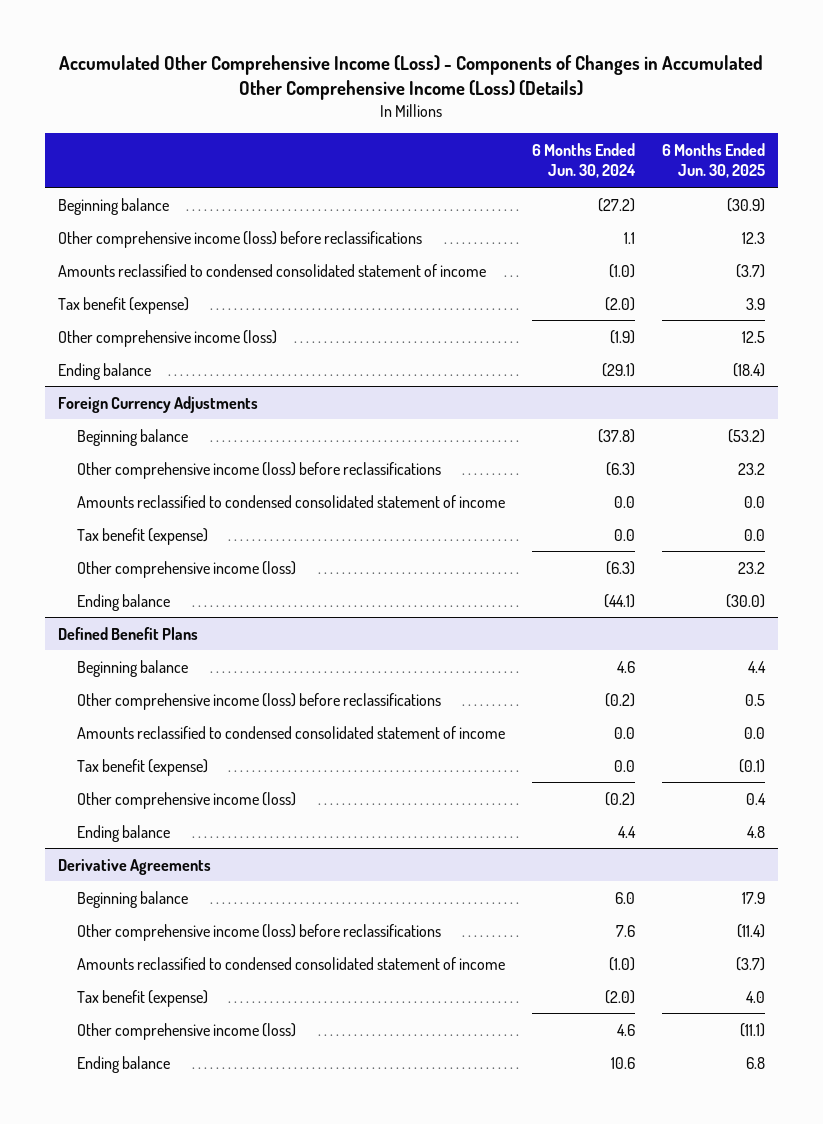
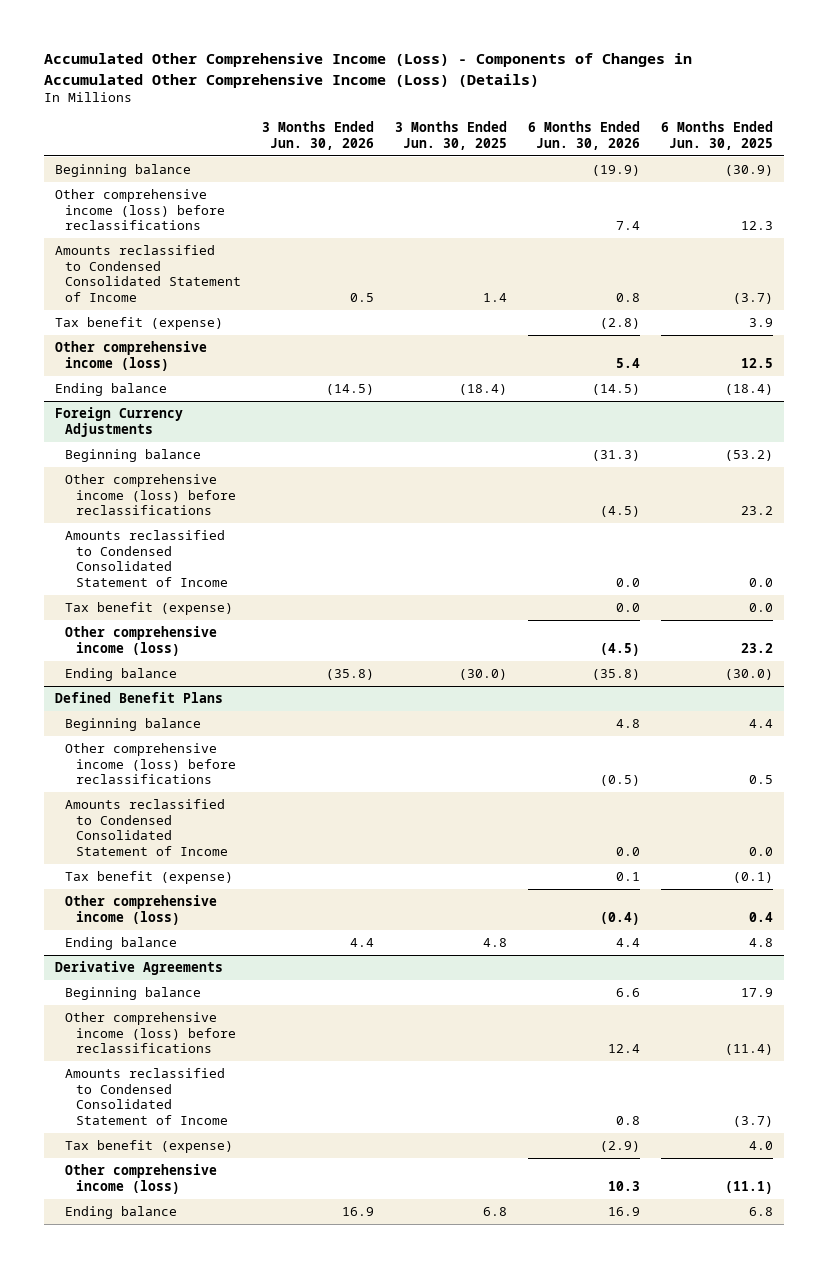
- | 6 Months Ended Jun. 30, 2024 | 6 Months Ended Jun. 30, 2025
+ | 3 Months Ended Jun. 30, 2026 | 3 Months Ended Jun. 30, 2025 | 6 Months Ended Jun. 30, 2026 | 6 Months Ended Jun. 30, 2025
- Amounts reclassified to condensed consolidated statement of income | (1.0) | (3.7)
+ Amounts reclassified to Condensed Consolidated Statement of Income | 0.5 | 1.4 | 0.8 | (3.7)
@ Foreign Currency Adjustments
- Amounts reclassified to condensed consolidated statement of income | 0.0 | 0.0
+ Amounts reclassified to Condensed Consolidated Statement of Income | | | 0.0 | 0.0
@ Defined Benefit Plans
- Amounts reclassified to condensed consolidated statement of income | 0.0 | 0.0
+ Amounts reclassified to Condensed Consolidated Statement of Income | | | 0.0 | 0.0
@ Derivative Agreements
- Amounts reclassified to condensed consolidated statement of income | (1.0) | (3.7)
+ Amounts reclassified to Condensed Consolidated Statement of Income | | | 0.8 | (3.7)

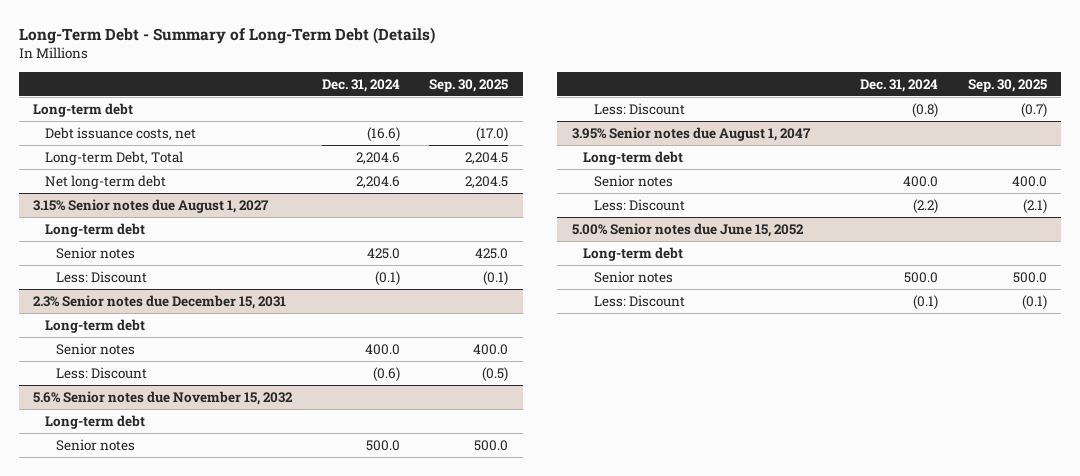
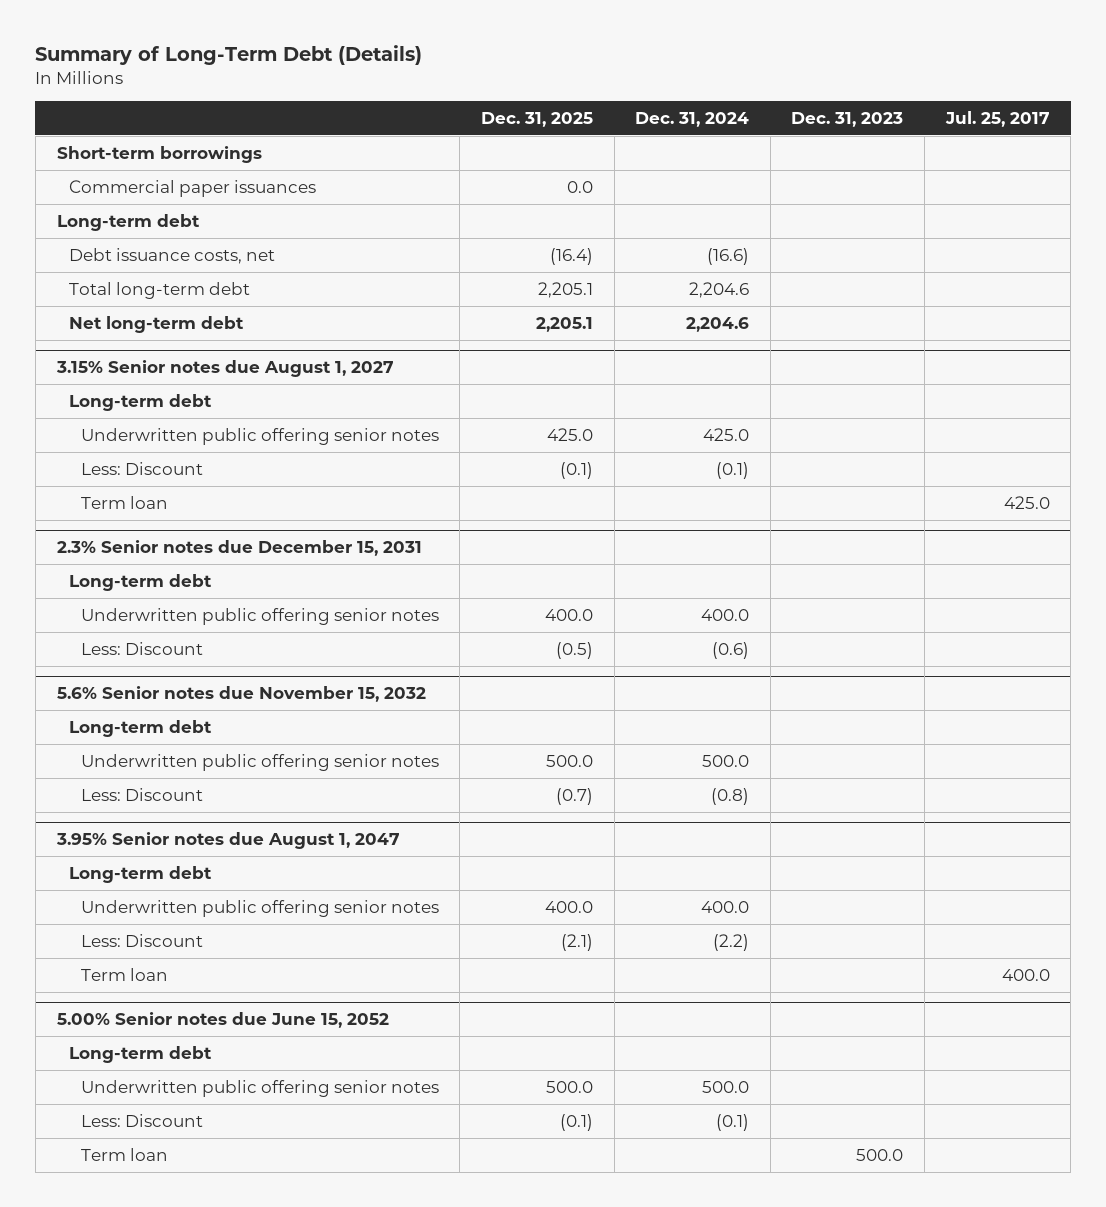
- Long-Term Debt - Summary of Long-Term Debt (Details)
+ Summary of Long-Term Debt (Details)
- | Dec. 31, 2024 | Sep. 30, 2025
+ | Dec. 31, 2025 | Dec. 31, 2024 | Dec. 31, 2023 | Jul. 25, 2017
+ Short-term borrowings
+ Commercial paper issuances | 0.0 | | |
- Long-term Debt, Total | 2,204.6 | 2,204.5
+ Total long-term debt | 2,205.1 | 2,204.6 | |
@ 3.15% Senior notes due August 1, 2027
- Senior notes | 425.0 | 425.0
+ Underwritten public offering senior notes | 425.0 | 425.0 | |
+ Term loan | | | | 425.0
@ 2.3% Senior notes due December 15, 2031
- Senior notes | 400.0 | 400.0
+ Underwritten public offering senior notes | 400.0 | 400.0 | |
@ 5.6% Senior notes due November 15, 2032
- Senior notes | 500.0 | 500.0
+ Underwritten public offering senior notes | 500.0 | 500.0 | |
@ 3.95% Senior notes due August 1, 2047
- Senior notes | 400.0 | 400.0
+ Underwritten public offering senior notes | 400.0 | 400.0 | |
+ Term loan | | | | 400.0
@ 5.00% Senior notes due June 15, 2052
- Senior notes | 500.0 | 500.0
+ Underwritten public offering senior notes | 500.0 | 500.0 | |
+ Term loan | | | 500.0 |

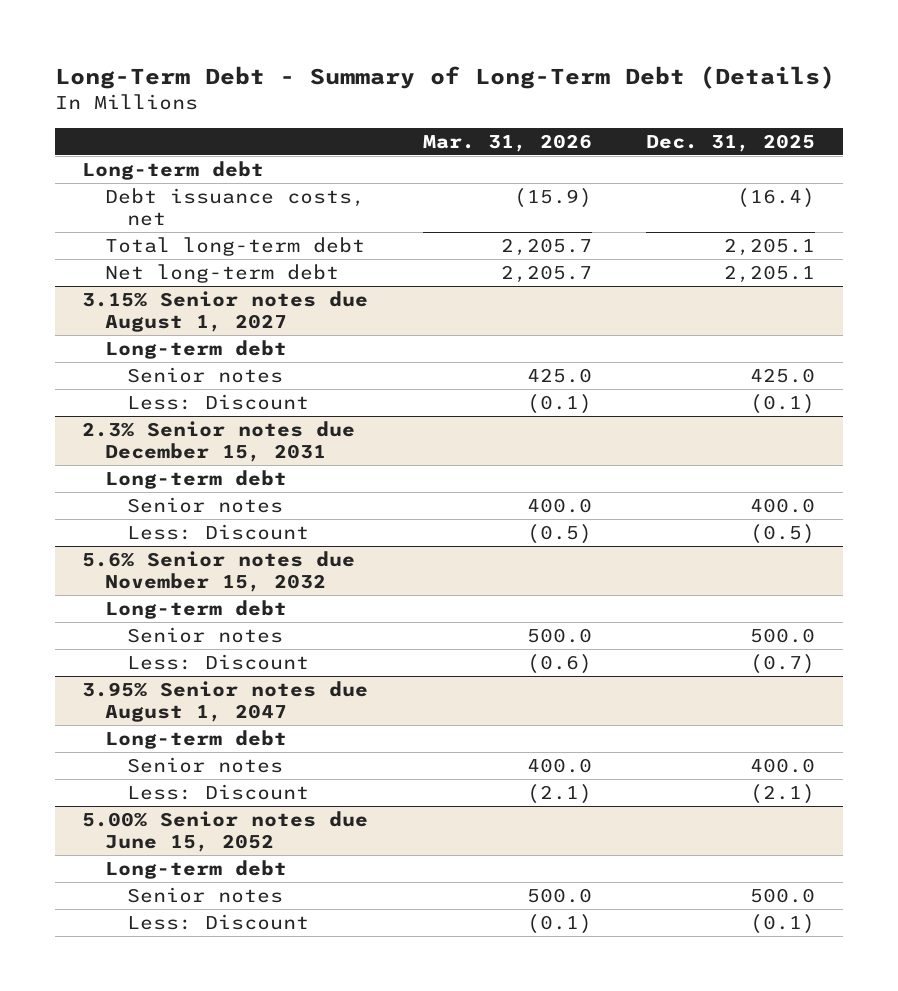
- Summary of Long-Term Debt (Details)
+ Long-Term Debt - Summary of Long-Term Debt (Details)
- | Dec. 31, 2025 | Dec. 31, 2024 | Dec. 31, 2023 | Jul. 25, 2017
+ | Mar. 31, 2026 | Dec. 31, 2025
- Short-term borrowings
- Commercial paper issuances | 0.0 | | |
@ 3.15% Senior notes due August 1, 2027
- Underwritten public offering senior notes | 425.0 | 425.0 | |
+ Senior notes | 425.0 | 425.0
- Term loan | | | | 425.0
@ 2.3% Senior notes due December 15, 2031
- Underwritten public offering senior notes | 400.0 | 400.0 | |
+ Senior notes | 400.0 | 400.0
@ 5.6% Senior notes due November 15, 2032
- Underwritten public offering senior notes | 500.0 | 500.0 | |
+ Senior notes | 500.0 | 500.0
@ 3.95% Senior notes due August 1, 2047
- Underwritten public offering senior notes | 400.0 | 400.0 | |
+ Senior notes | 400.0 | 400.0
- Term loan | | | | 400.0
@ 5.00% Senior notes due June 15, 2052
- Underwritten public offering senior notes | 500.0 | 500.0 | |
+ Senior notes | 500.0 | 500.0
- Term loan | | | 500.0 |

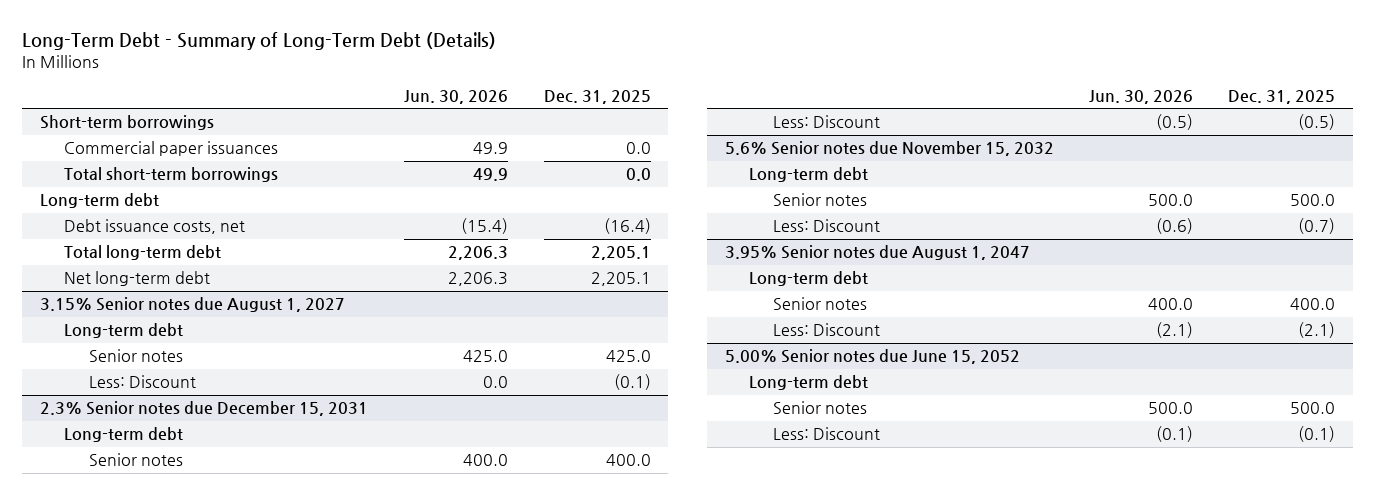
- | Mar. 31, 2026 | Dec. 31, 2025
+ | Jun. 30, 2026 | Dec. 31, 2025
+ Short-term borrowings
+ Commercial paper issuances | 49.9 | 0.0
+ Total short-term borrowings | 49.9 | 0.0

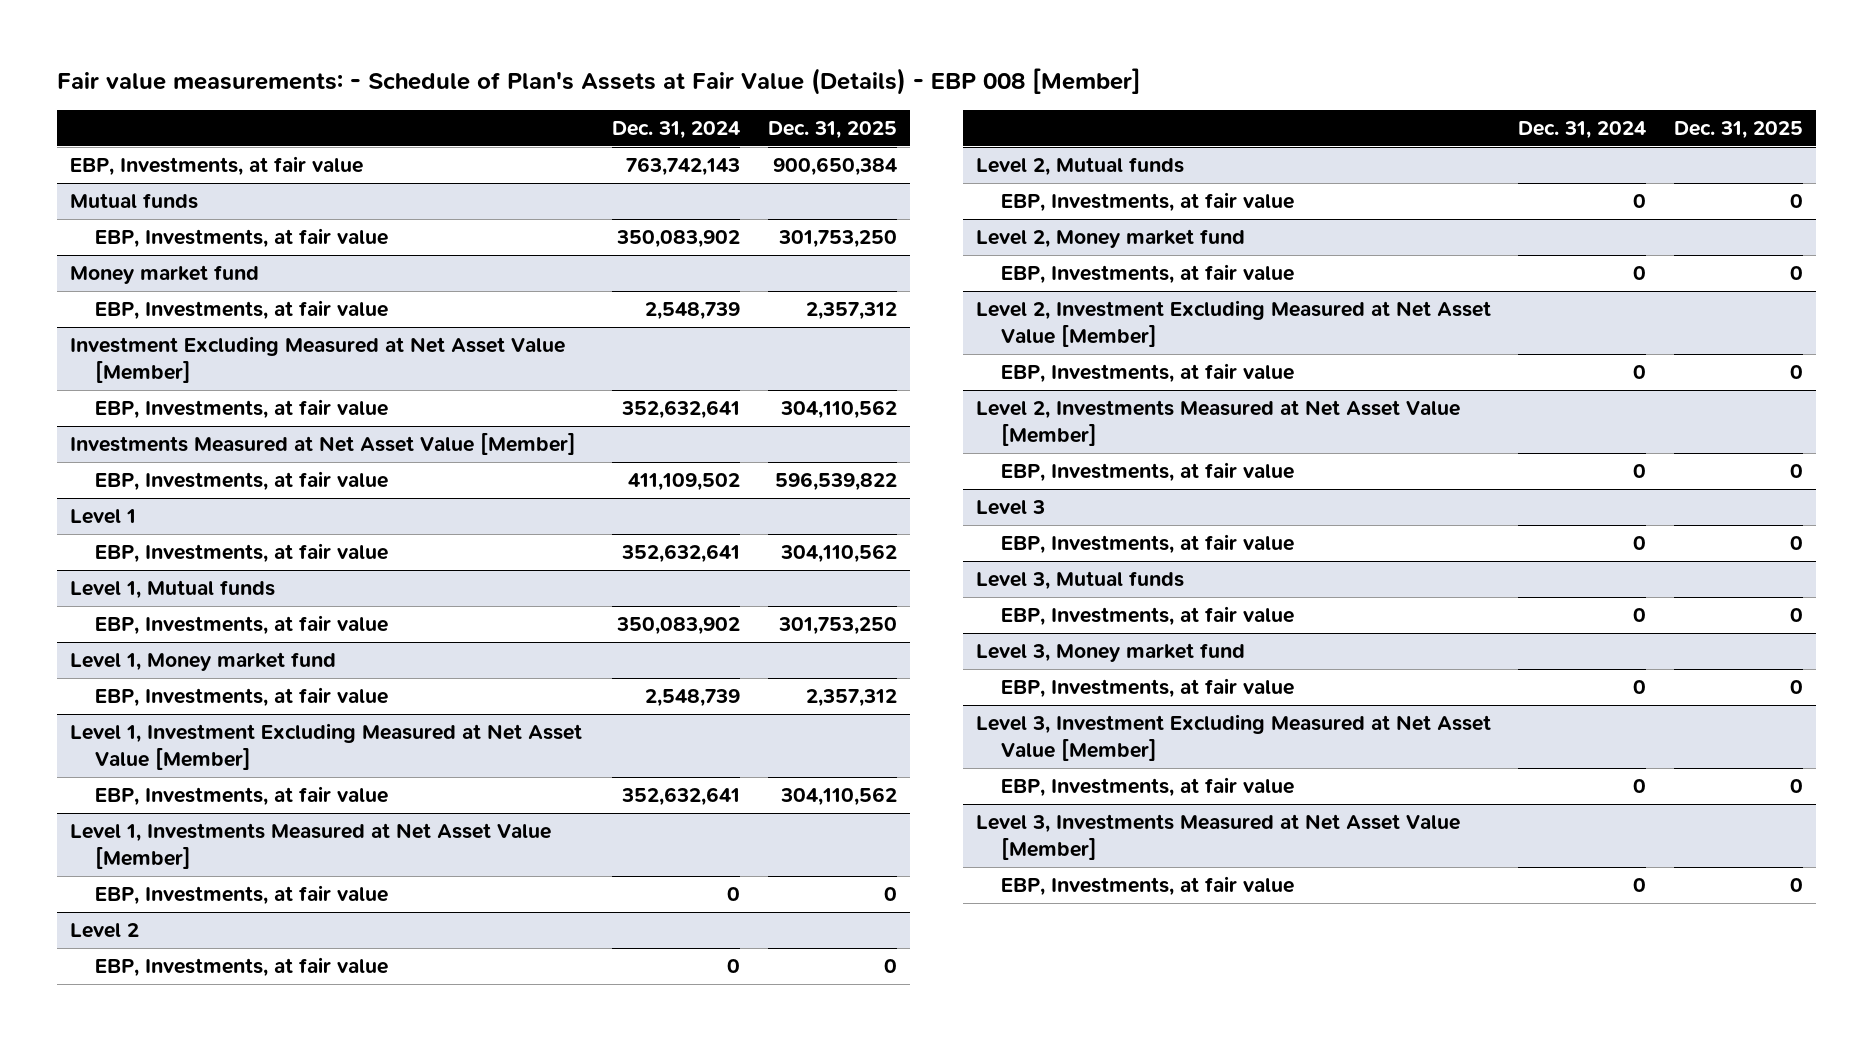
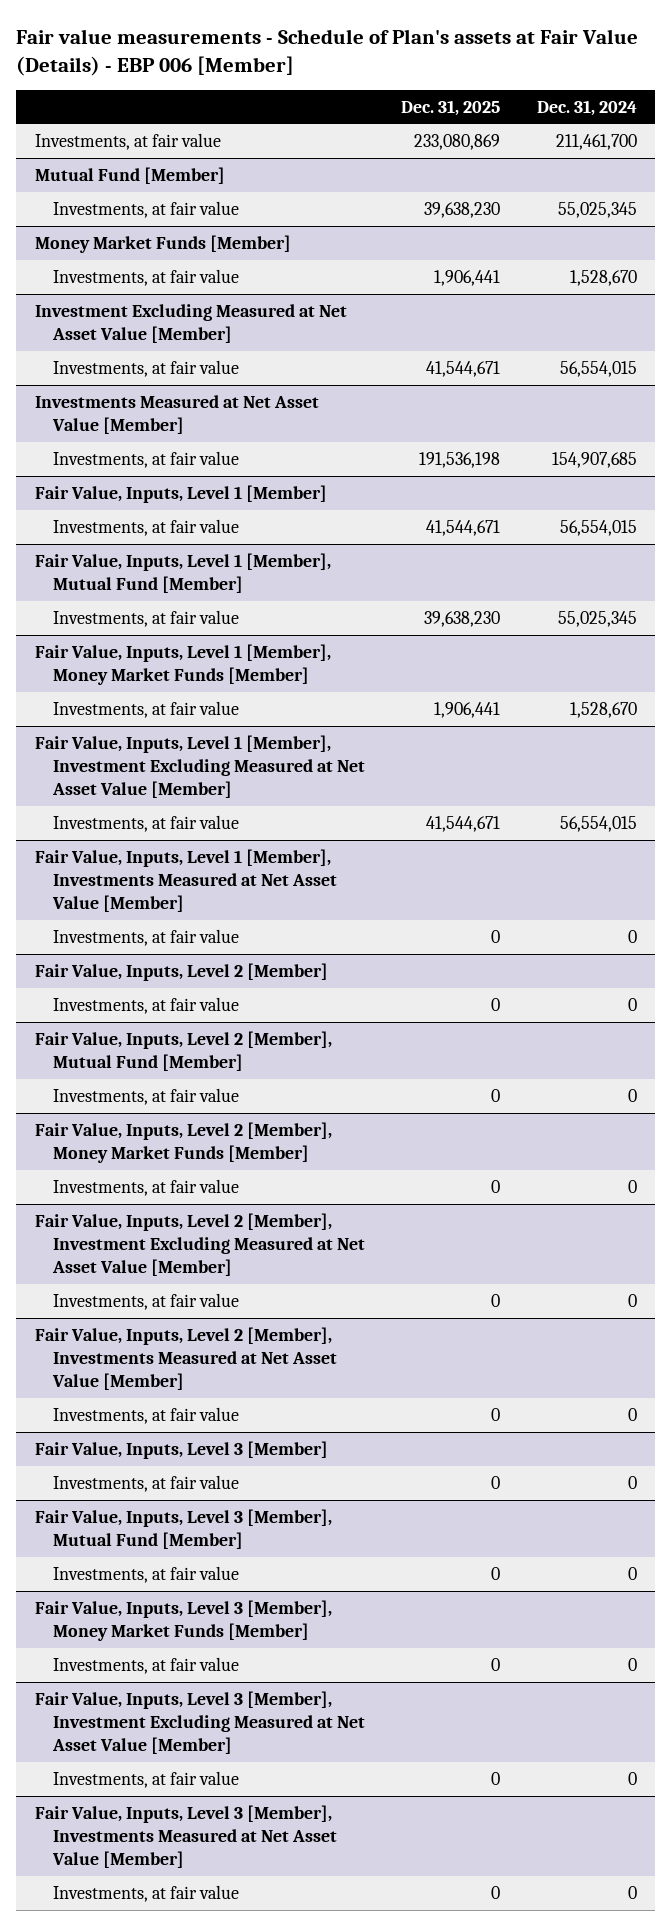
- Fair value measurements: - Schedule of Plan's Assets at Fair Value (Details) - EBP 008 [Member]
+ Fair value measurements - Schedule of Plan's assets at Fair Value (Details) - EBP 006 [Member]
- | Dec. 31, 2024 | Dec. 31, 2025
+ | Dec. 31, 2025 | Dec. 31, 2024
- EBP, Investments, at fair value | 763,742,143 | 900,650,384
- Mutual funds
- EBP, Investments, at fair value | 350,083,902 | 301,753,250
- Money market fund
- EBP, Investments, at fair value | 2,548,739 | 2,357,312
+ Investments, at fair value | 233,080,869 | 211,461,700
+ Mutual Fund [Member]
+ Investments, at fair value | 39,638,230 | 55,025,345
+ Money Market Funds [Member]
+ Investments, at fair value | 1,906,441 | 1,528,670
@ Investment Excluding Measured at Net Asset Value [Member]
- EBP, Investments, at fair value | 352,632,641 | 304,110,562
+ Investments, at fair value | 41,544,671 | 56,554,015
@ Investments Measured at Net Asset Value [Member]
- EBP, Investments, at fair value | 411,109,502 | 596,539,822
- Level 1
- EBP, Investments, at fair value | 352,632,641 | 304,110,562
- Level 1, Mutual funds
- EBP, Investments, at fair value | 350,083,902 | 301,753,250
- Level 1, Money market fund
- EBP, Investments, at fair value | 2,548,739 | 2,357,312
- Level 1, Investment Excluding Measured at Net Asset Value [Member]
- EBP, Investments, at fair value | 352,632,641 | 304,110,562
- Level 1, Investments Measured at Net Asset Value [Member]
- EBP, Investments, at fair value | 0 | 0
- Level 2
- EBP, Investments, at fair value | 0 | 0
- Level 2, Mutual funds
- EBP, Investments, at fair value | 0 | 0
- Level 2, Money market fund
- EBP, Investments, at fair value | 0 | 0
- Level 2, Investment Excluding Measured at Net Asset Value [Member]
- EBP, Investments, at fair value | 0 | 0
- Level 2, Investments Measured at Net Asset Value [Member]
- EBP, Investments, at fair value | 0 | 0
- Level 3
- EBP, Investments, at fair value | 0 | 0
- Level 3, Mutual funds
- EBP, Investments, at fair value | 0 | 0
- Level 3, Money market fund
- EBP, Investments, at fair value | 0 | 0
- Level 3, Investment Excluding Measured at Net Asset Value [Member]
- EBP, Investments, at fair value | 0 | 0
- Level 3, Investments Measured at Net Asset Value [Member]
- EBP, Investments, at fair value | 0 | 0
@ Investments Measured at Net Asset Value [Member]
+ Investments, at fair value | 191,536,198 | 154,907,685
+ Fair Value, Inputs, Level 1 [Member]
+ Investments, at fair value | 41,544,671 | 56,554,015
+ Fair Value, Inputs, Level 1 [Member], Mutual Fund [Member]
+ Investments, at fair value | 39,638,230 | 55,025,345
+ Fair Value, Inputs, Level 1 [Member], Money Market Funds [Member]
+ Investments, at fair value | 1,906,441 | 1,528,670
+ Fair Value, Inputs, Level 1 [Member], Investment Excluding Measured at Net Asset Value [Member]
+ Investments, at fair value | 41,544,671 | 56,554,015
+ Fair Value, Inputs, Level 1 [Member], Investments Measured at Net Asset Value [Member]
+ Investments, at fair value | 0 | 0
+ Fair Value, Inputs, Level 2 [Member]
+ Investments, at fair value | 0 | 0
+ Fair Value, Inputs, Level 2 [Member], Mutual Fund [Member]
+ Investments, at fair value | 0 | 0
+ Fair Value, Inputs, Level 2 [Member], Money Market Funds [Member]
+ Investments, at fair value | 0 | 0
+ Fair Value, Inputs, Level 2 [Member], Investment Excluding Measured at Net Asset Value [Member]
+ Investments, at fair value | 0 | 0
+ Fair Value, Inputs, Level 2 [Member], Investments Measured at Net Asset Value [Member]
+ Investments, at fair value | 0 | 0
+ Fair Value, Inputs, Level 3 [Member]
+ Investments, at fair value | 0 | 0
+ Fair Value, Inputs, Level 3 [Member], Mutual Fund [Member]
+ Investments, at fair value | 0 | 0
+ Fair Value, Inputs, Level 3 [Member], Money Market Funds [Member]
+ Investments, at fair value | 0 | 0
+ Fair Value, Inputs, Level 3 [Member], Investment Excluding Measured at Net Asset Value [Member]
+ Investments, at fair value | 0 | 0
+ Fair Value, Inputs, Level 3 [Member], Investments Measured at Net Asset Value [Member]
+ Investments, at fair value | 0 | 0

